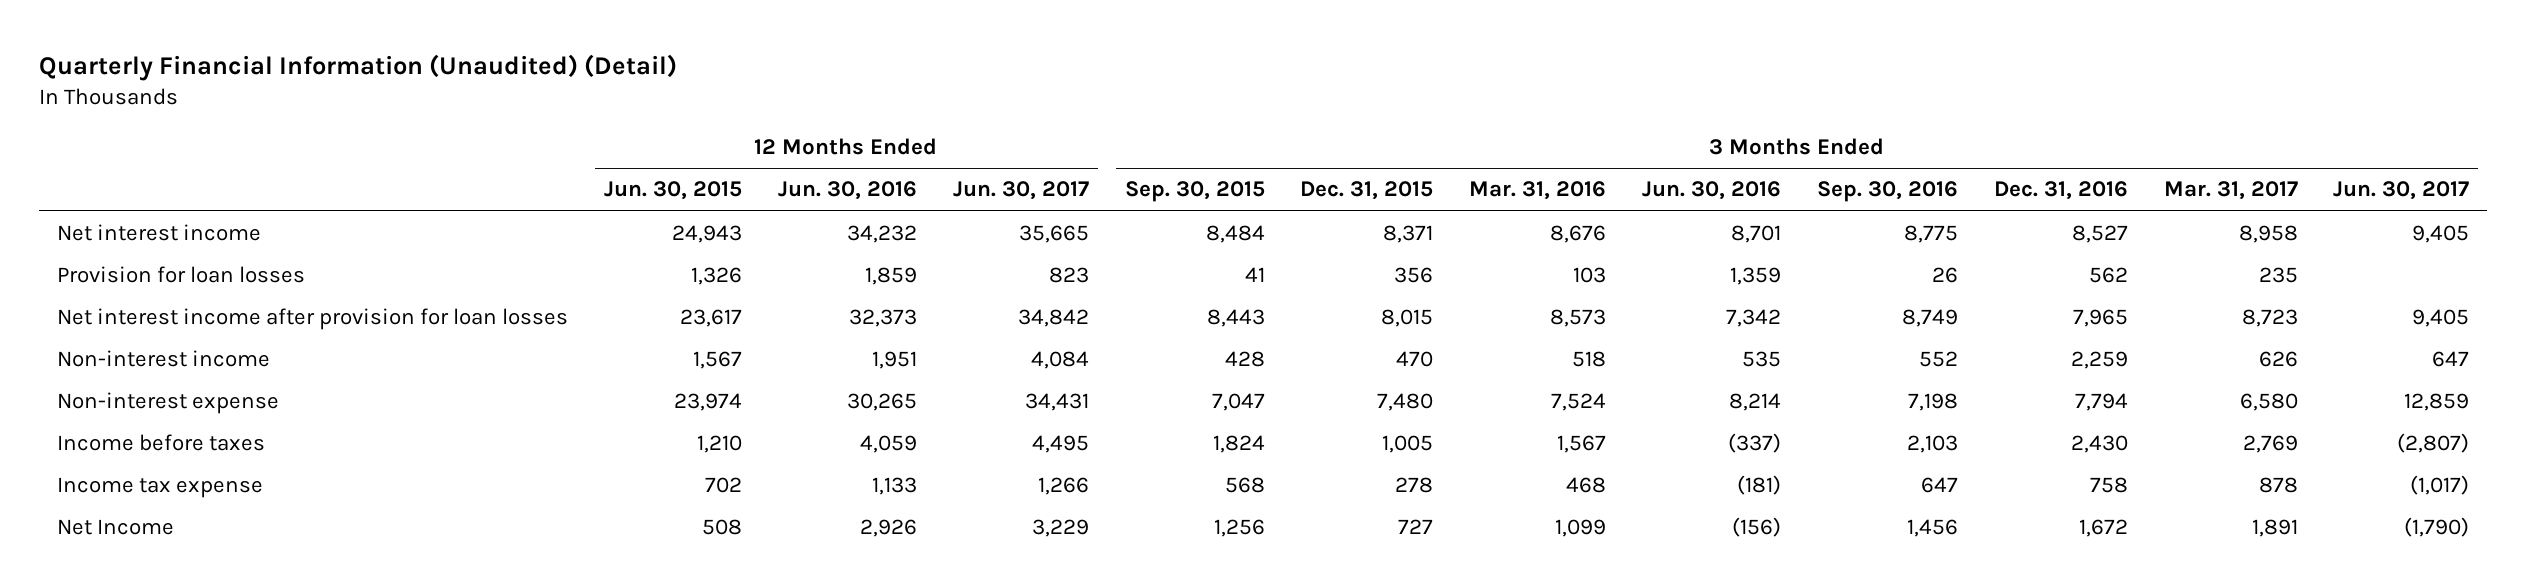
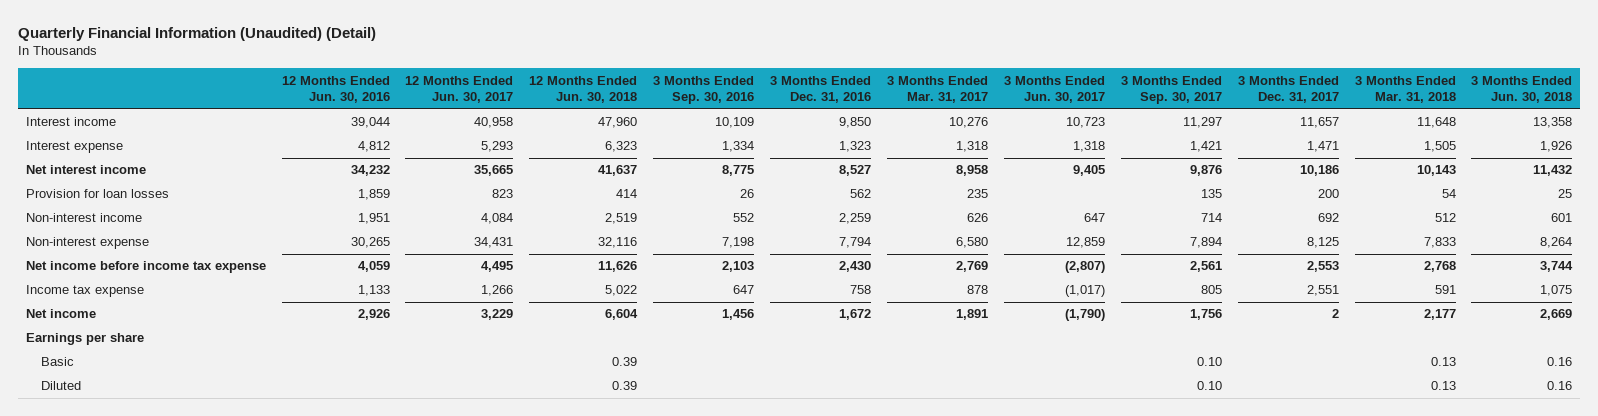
- | 12 Months Ended Jun. 30, 2015 | 12 Months Ended Jun. 30, 2016 | 12 Months Ended Jun. 30, 2017 | 3 Months Ended Sep. 30, 2015 | 3 Months Ended Dec. 31, 2015 | 3 Months Ended Mar. 31, 2016 | 3 Months Ended Jun. 30, 2016 | 3 Months Ended Sep. 30, 2016 | 3 Months Ended Dec. 31, 2016 | 3 Months Ended Mar. 31, 2017 | 3 Months Ended Jun. 30, 2017
+ | 12 Months Ended Jun. 30, 2016 | 12 Months Ended Jun. 30, 2017 | 12 Months Ended Jun. 30, 2018 | 3 Months Ended Sep. 30, 2016 | 3 Months Ended Dec. 31, 2016 | 3 Months Ended Mar. 31, 2017 | 3 Months Ended Jun. 30, 2017 | 3 Months Ended Sep. 30, 2017 | 3 Months Ended Dec. 31, 2017 | 3 Months Ended Mar. 31, 2018 | 3 Months Ended Jun. 30, 2018
+ Interest income | 39,044 | 40,958 | 47,960 | 10,109 | 9,850 | 10,276 | 10,723 | 11,297 | 11,657 | 11,648 | 13,358
+ Interest expense | 4,812 | 5,293 | 6,323 | 1,334 | 1,323 | 1,318 | 1,318 | 1,421 | 1,471 | 1,505 | 1,926
- Net interest income after provision for loan losses | 23,617 | 32,373 | 34,842 | 8,443 | 8,015 | 8,573 | 7,342 | 8,749 | 7,965 | 8,723 | 9,405
- Income before taxes | 1,210 | 4,059 | 4,495 | 1,824 | 1,005 | 1,567 | (337) | 2,103 | 2,430 | 2,769 | (2,807)
+ Net income before income tax expense | 4,059 | 4,495 | 11,626 | 2,103 | 2,430 | 2,769 | (2,807) | 2,561 | 2,553 | 2,768 | 3,744
- Net Income | 508 | 2,926 | 3,229 | 1,256 | 727 | 1,099 | (156) | 1,456 | 1,672 | 1,891 | (1,790)
+ Net income | 2,926 | 3,229 | 6,604 | 1,456 | 1,672 | 1,891 | (1,790) | 1,756 | 2 | 2,177 | 2,669
+ Earnings per share
+ Basic | | | 0.39 | | | | | 0.10 | | 0.13 | 0.16
+ Diluted | | | 0.39 | | | | | 0.10 | | 0.13 | 0.16

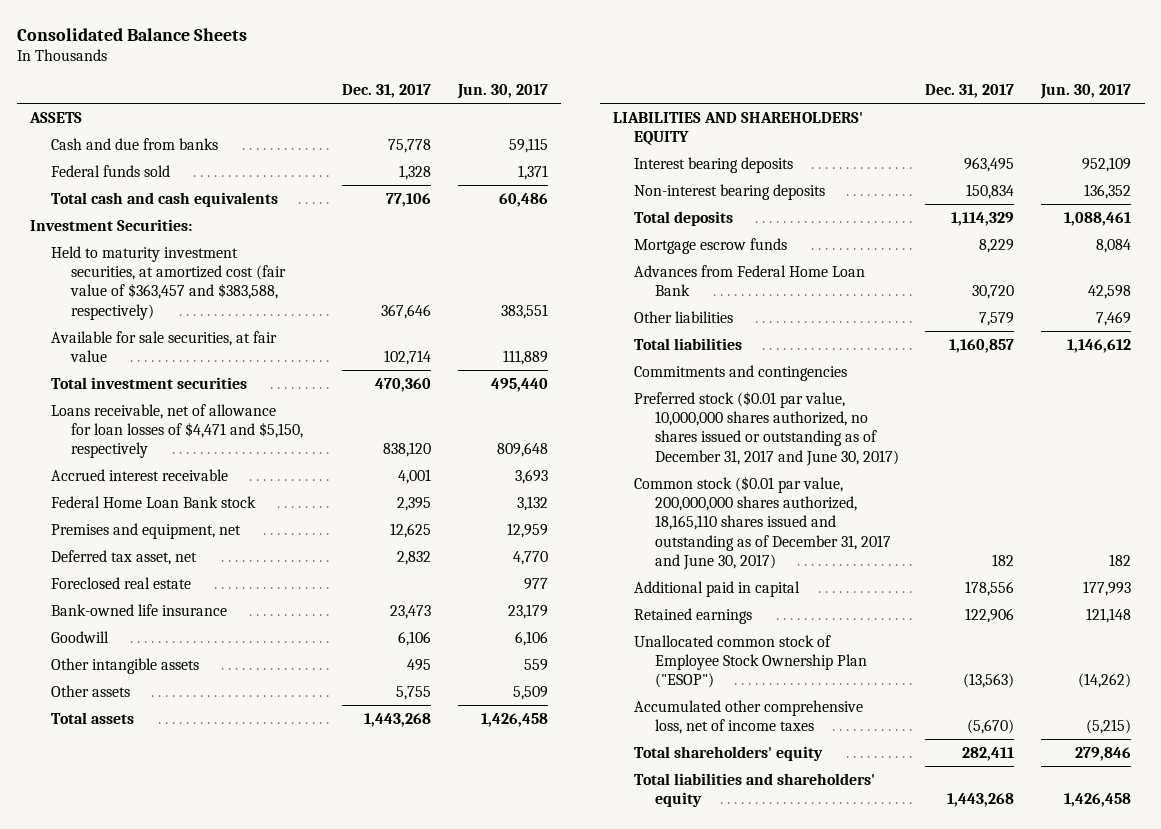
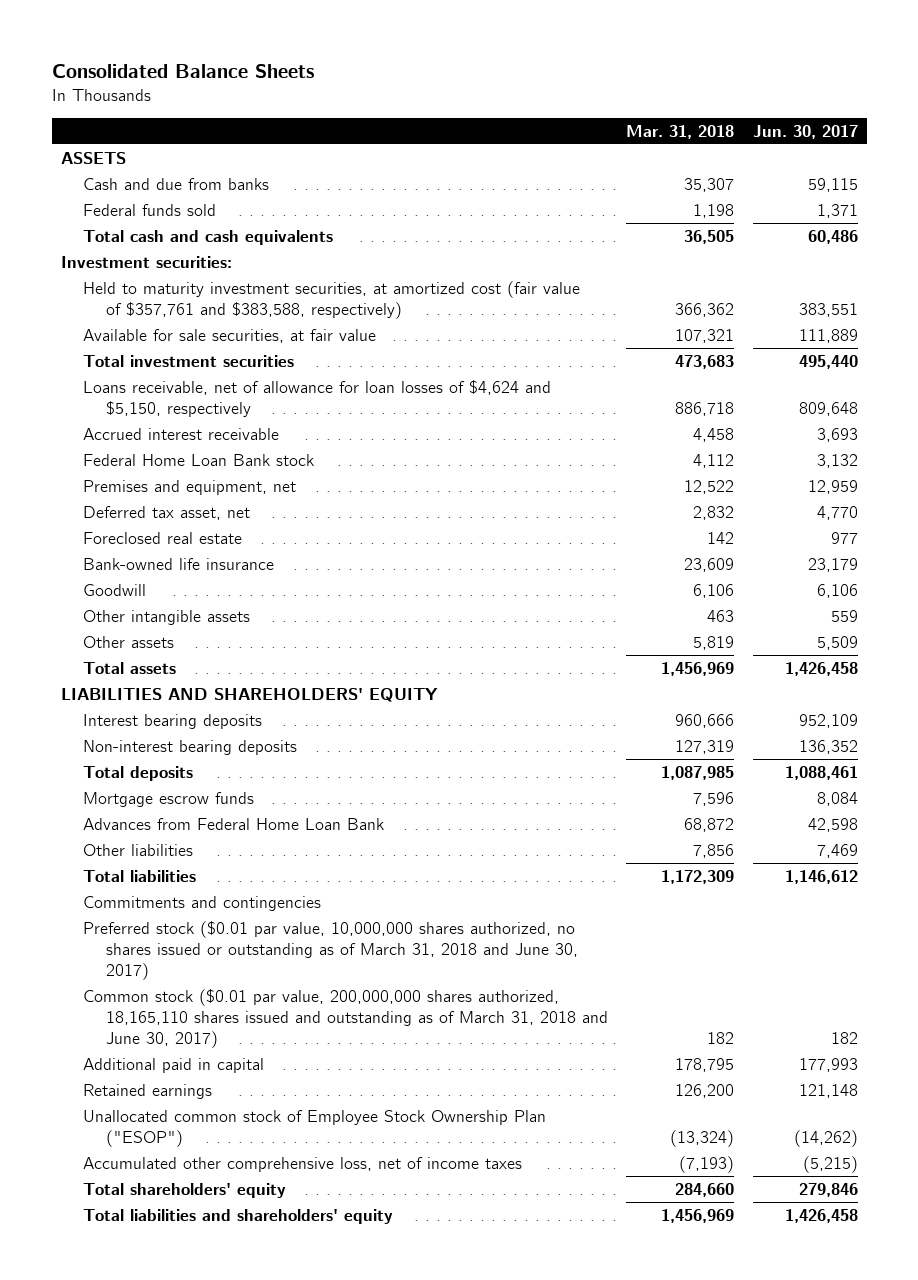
- | Dec. 31, 2017 | Jun. 30, 2017
+ | Mar. 31, 2018 | Jun. 30, 2017
- Investment Securities:
- Held to maturity investment securities, at amortized cost (fair value of $363,457 and $383,588, respectively) | 367,646 | 383,551
+ Investment securities:
+ Held to maturity investment securities, at amortized cost (fair value of $357,761 and $383,588, respectively) | 366,362 | 383,551
- Loans receivable, net of allowance for loan losses of $4,471 and $5,150, respectively | 838,120 | 809,648
+ Loans receivable, net of allowance for loan losses of $4,624 and $5,150, respectively | 886,718 | 809,648
- Preferred stock ($0.01 par value, 10,000,000 shares authorized, no shares issued or outstanding as of December 31, 2017 and June 30, 2017)
- Common stock ($0.01 par value, 200,000,000 shares authorized, 18,165,110 shares issued and outstanding as of December 31, 2017 and June 30, 2017) | 182 | 182
+ Preferred stock ($0.01 par value, 10,000,000 shares authorized, no shares issued or outstanding as of March 31, 2018 and June 30, 2017)
+ Common stock ($0.01 par value, 200,000,000 shares authorized, 18,165,110 shares issued and outstanding as of March 31, 2018 and June 30, 2017) | 182 | 182

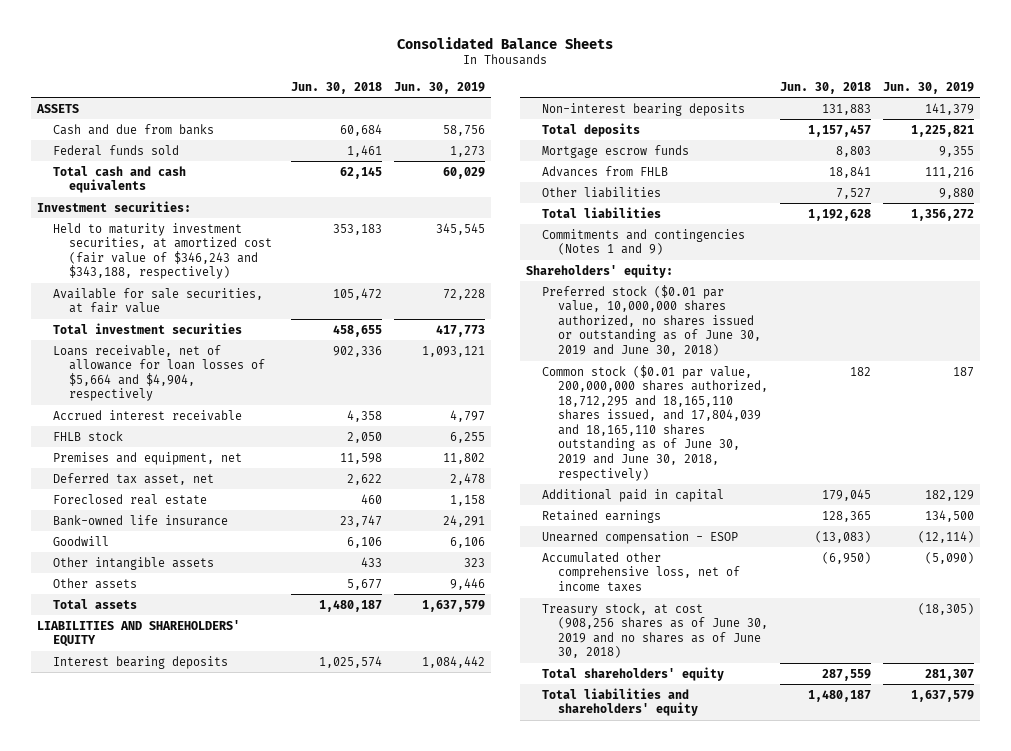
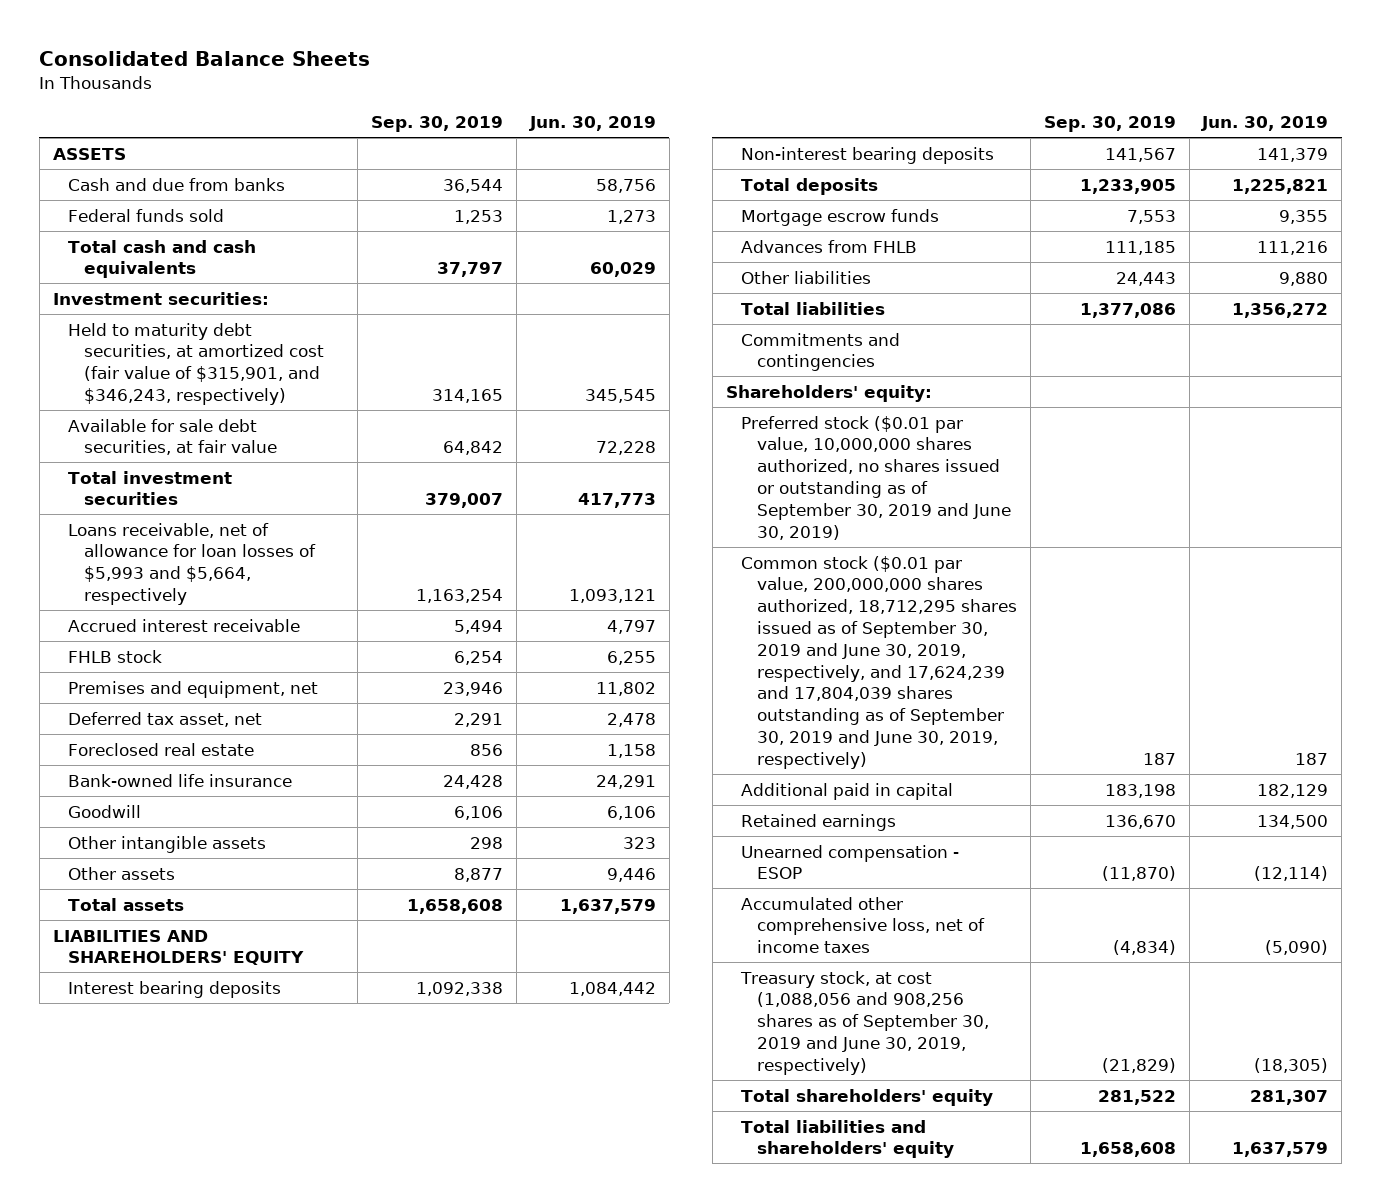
- | Jun. 30, 2018 | Jun. 30, 2019
+ | Sep. 30, 2019 | Jun. 30, 2019
- Held to maturity investment securities, at amortized cost (fair value of $346,243 and $343,188, respectively) | 353,183 | 345,545
- Available for sale securities, at fair value | 105,472 | 72,228
+ Held to maturity debt securities, at amortized cost (fair value of $315,901, and $346,243, respectively) | 314,165 | 345,545
+ Available for sale debt securities, at fair value | 64,842 | 72,228
- Loans receivable, net of allowance for loan losses of $5,664 and $4,904, respectively | 902,336 | 1,093,121
+ Loans receivable, net of allowance for loan losses of $5,993 and $5,664, respectively | 1,163,254 | 1,093,121
- Commitments and contingencies (Notes 1 and 9)
+ Commitments and contingencies
- Preferred stock ($0.01 par value, 10,000,000 shares authorized, no shares issued or outstanding as of June 30, 2019 and June 30, 2018)
- Common stock ($0.01 par value, 200,000,000 shares authorized, 18,712,295 and 18,165,110 shares issued, and 17,804,039 and 18,165,110 shares outstanding as of June 30, 2019 and June 30, 2018, respectively) | 182 | 187
+ Preferred stock ($0.01 par value, 10,000,000 shares authorized, no shares issued or outstanding as of September 30, 2019 and June 30, 2019)
+ Common stock ($0.01 par value, 200,000,000 shares authorized, 18,712,295 shares issued as of September 30, 2019 and June 30, 2019, respectively, and 17,624,239 and 17,804,039 shares outstanding as of September 30, 2019 and June 30, 2019, respectively) | 187 | 187
- Treasury stock, at cost (908,256 shares as of June 30, 2019 and no shares as of June 30, 2018) | | (18,305)
+ Treasury stock, at cost (1,088,056 and 908,256 shares as of September 30, 2019 and June 30, 2019, respectively) | (21,829) | (18,305)

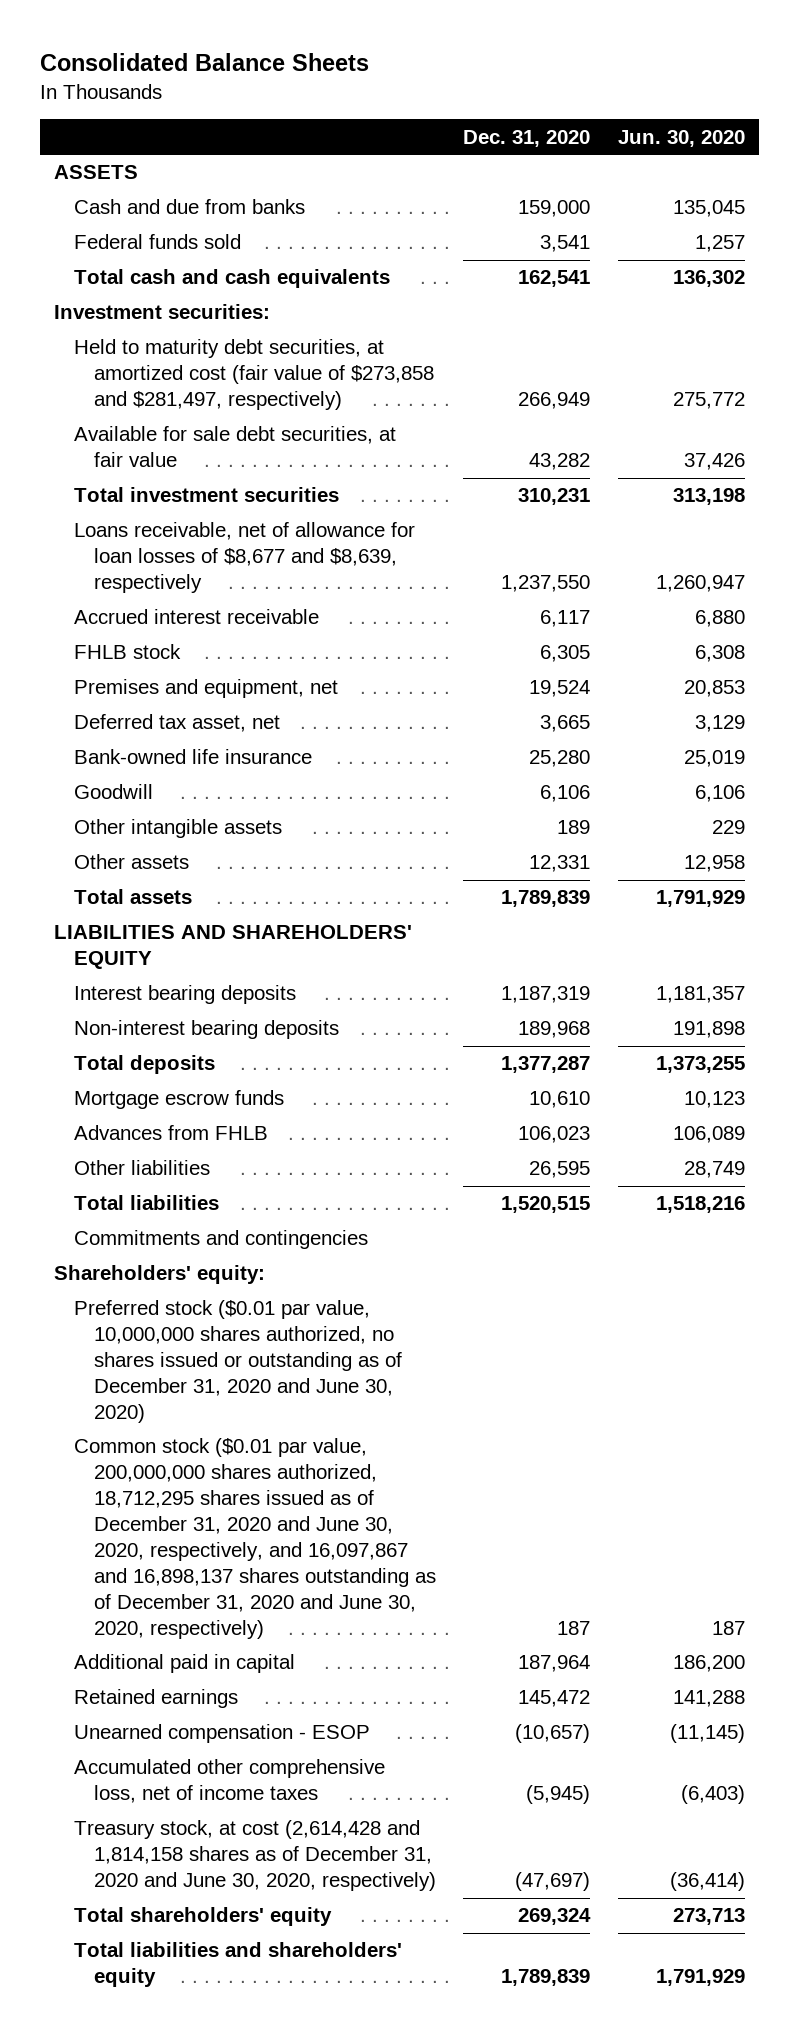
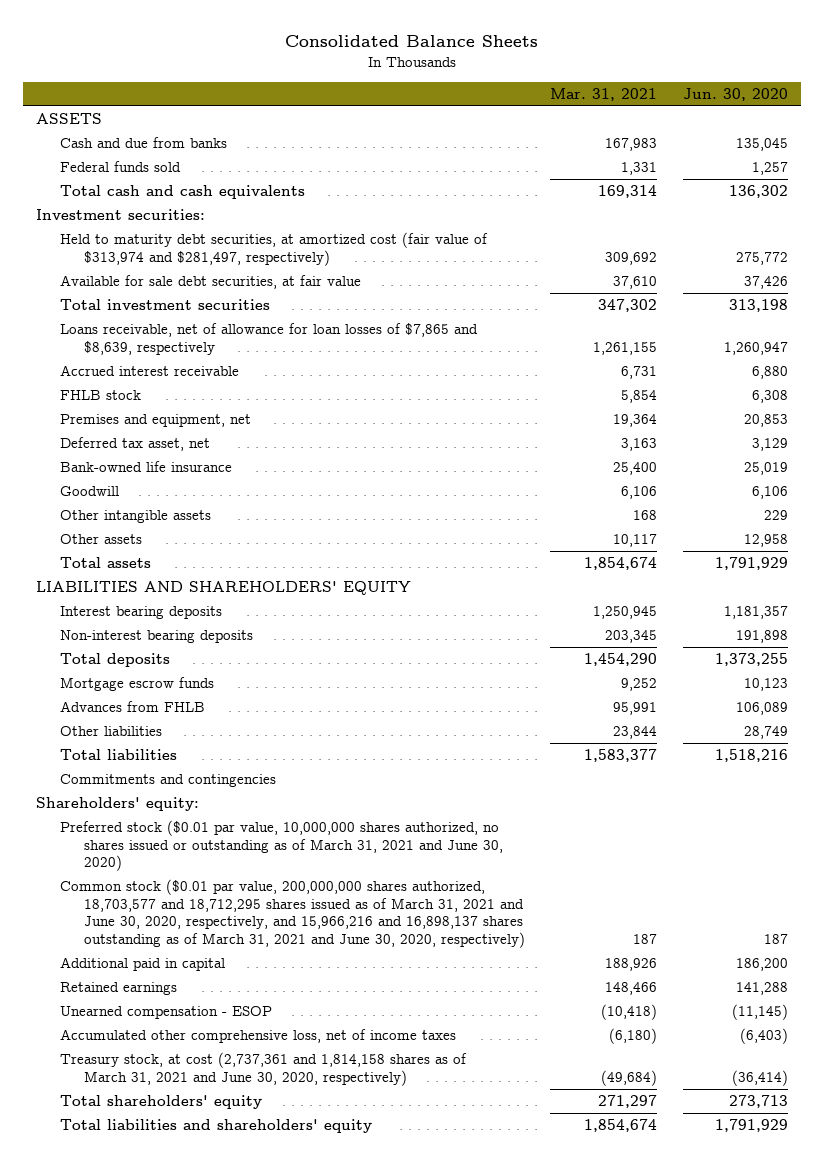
- | Dec. 31, 2020 | Jun. 30, 2020
+ | Mar. 31, 2021 | Jun. 30, 2020
- Held to maturity debt securities, at amortized cost (fair value of $273,858 and $281,497, respectively) | 266,949 | 275,772
+ Held to maturity debt securities, at amortized cost (fair value of $313,974 and $281,497, respectively) | 309,692 | 275,772
- Loans receivable, net of allowance for loan losses of $8,677 and $8,639, respectively | 1,237,550 | 1,260,947
+ Loans receivable, net of allowance for loan losses of $7,865 and $8,639, respectively | 1,261,155 | 1,260,947
- Preferred stock ($0.01 par value, 10,000,000 shares authorized, no shares issued or outstanding as of December 31, 2020 and June 30, 2020)
- Common stock ($0.01 par value, 200,000,000 shares authorized, 18,712,295 shares issued as of December 31, 2020 and June 30, 2020, respectively, and 16,097,867 and 16,898,137 shares outstanding as of December 31, 2020 and June 30, 2020, respectively) | 187 | 187
+ Preferred stock ($0.01 par value, 10,000,000 shares authorized, no shares issued or outstanding as of March 31, 2021 and June 30, 2020)
+ Common stock ($0.01 par value, 200,000,000 shares authorized, 18,703,577 and 18,712,295 shares issued as of March 31, 2021 and June 30, 2020, respectively, and 15,966,216 and 16,898,137 shares outstanding as of March 31, 2021 and June 30, 2020, respectively) | 187 | 187
- Treasury stock, at cost (2,614,428 and 1,814,158 shares as of December 31, 2020 and June 30, 2020, respectively) | (47,697) | (36,414)
+ Treasury stock, at cost (2,737,361 and 1,814,158 shares as of March 31, 2021 and June 30, 2020, respectively) | (49,684) | (36,414)

